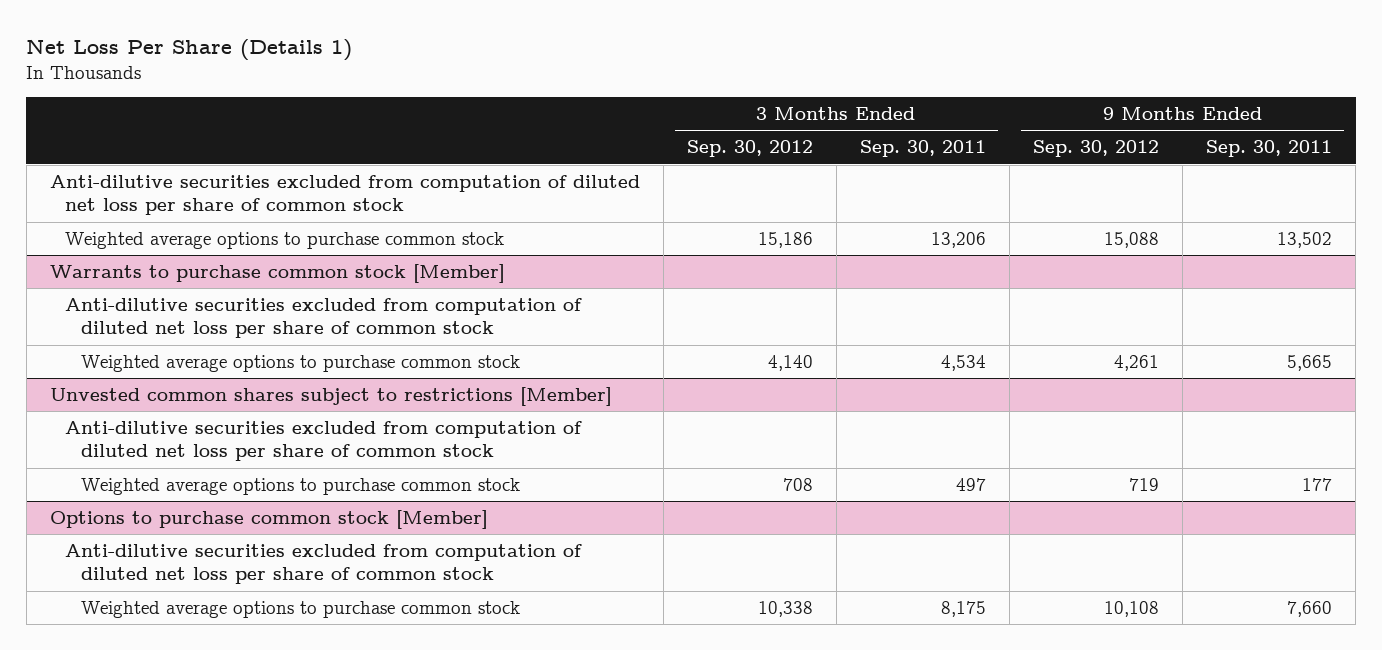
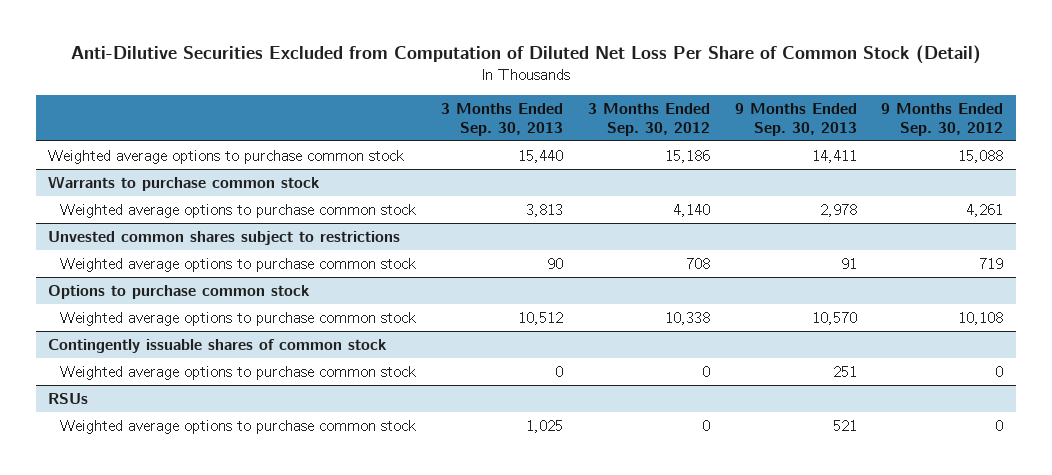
- Net Loss Per Share (Details 1)
+ Anti-Dilutive Securities Excluded from Computation of Diluted Net Loss Per Share of Common Stock (Detail)
- | 3 Months Ended Sep. 30, 2012 | 3 Months Ended Sep. 30, 2011 | 9 Months Ended Sep. 30, 2012 | 9 Months Ended Sep. 30, 2011
+ | 3 Months Ended Sep. 30, 2013 | 3 Months Ended Sep. 30, 2012 | 9 Months Ended Sep. 30, 2013 | 9 Months Ended Sep. 30, 2012
- Anti-dilutive securities excluded from computation of diluted net loss per share of common stock
- Warrants to purchase common stock [Member]
- Anti-dilutive securities excluded from computation of diluted net loss per share of common stock
+ Warrants to purchase common stock
- Unvested common shares subject to restrictions [Member]
- Anti-dilutive securities excluded from computation of diluted net loss per share of common stock
+ Unvested common shares subject to restrictions
- Options to purchase common stock [Member]
- Anti-dilutive securities excluded from computation of diluted net loss per share of common stock
+ Options to purchase common stock
+ Contingently issuable shares of common stock
+ Weighted average options to purchase common stock | 0 | 0 | 251 | 0
+ RSUs
+ Weighted average options to purchase common stock | 1,025 | 0 | 521 | 0

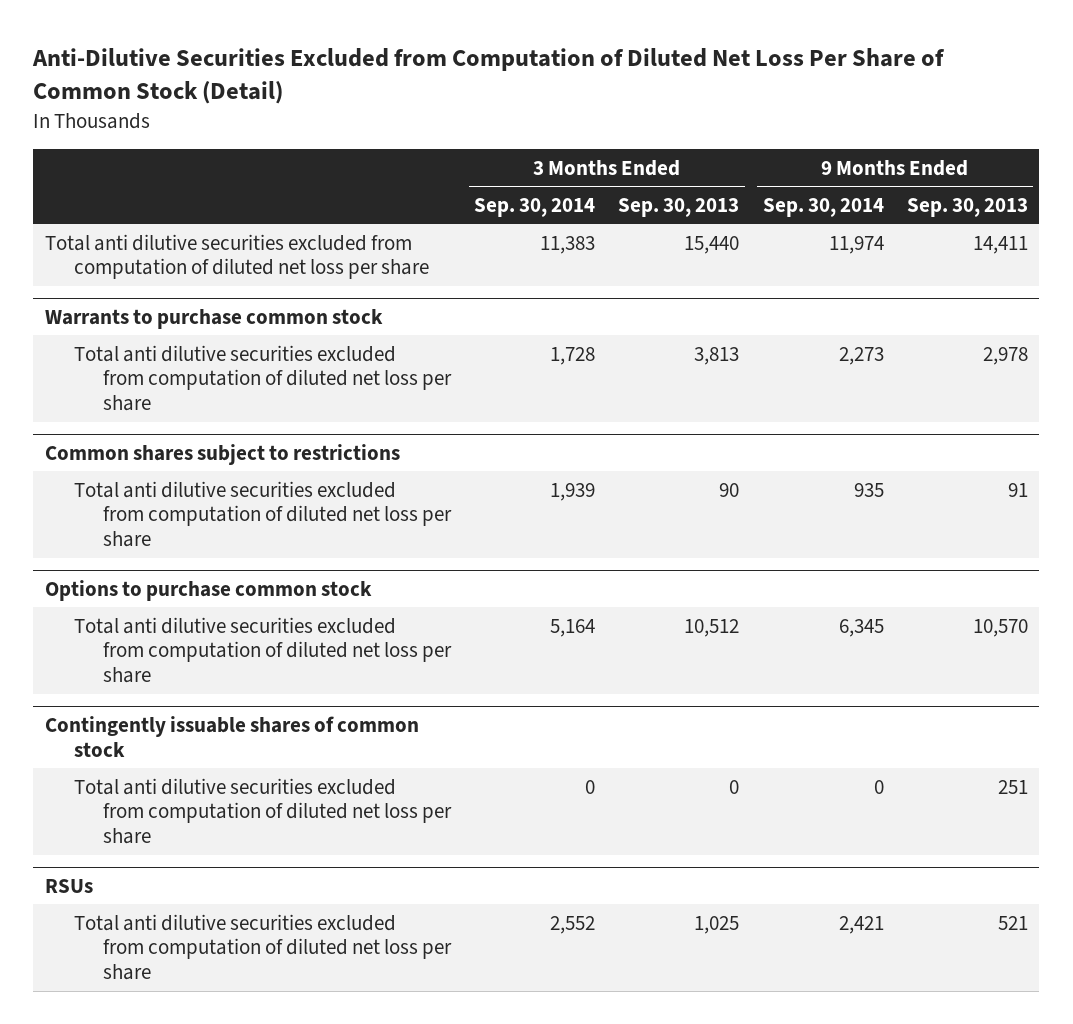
- | 3 Months Ended Sep. 30, 2013 | 3 Months Ended Sep. 30, 2012 | 9 Months Ended Sep. 30, 2013 | 9 Months Ended Sep. 30, 2012
+ | 3 Months Ended Sep. 30, 2014 | 3 Months Ended Sep. 30, 2013 | 9 Months Ended Sep. 30, 2014 | 9 Months Ended Sep. 30, 2013
- Weighted average options to purchase common stock | 15,440 | 15,186 | 14,411 | 15,088
+ Total anti dilutive securities excluded from computation of diluted net loss per share | 11,383 | 15,440 | 11,974 | 14,411
@ Warrants to purchase common stock
- Weighted average options to purchase common stock | 3,813 | 4,140 | 2,978 | 4,261
- Unvested common shares subject to restrictions
- Weighted average options to purchase common stock | 90 | 708 | 91 | 719
@ Warrants to purchase common stock
+ Total anti dilutive securities excluded from computation of diluted net loss per share | 1,728 | 3,813 | 2,273 | 2,978
+ Common shares subject to restrictions
+ Total anti dilutive securities excluded from computation of diluted net loss per share | 1,939 | 90 | 935 | 91
@ Options to purchase common stock
- Weighted average options to purchase common stock | 10,512 | 10,338 | 10,570 | 10,108
+ Total anti dilutive securities excluded from computation of diluted net loss per share | 5,164 | 10,512 | 6,345 | 10,570
@ Contingently issuable shares of common stock
- Weighted average options to purchase common stock | 0 | 0 | 251 | 0
+ Total anti dilutive securities excluded from computation of diluted net loss per share | 0 | 0 | 0 | 251
@ RSUs
- Weighted average options to purchase common stock | 1,025 | 0 | 521 | 0
+ Total anti dilutive securities excluded from computation of diluted net loss per share | 2,552 | 1,025 | 2,421 | 521

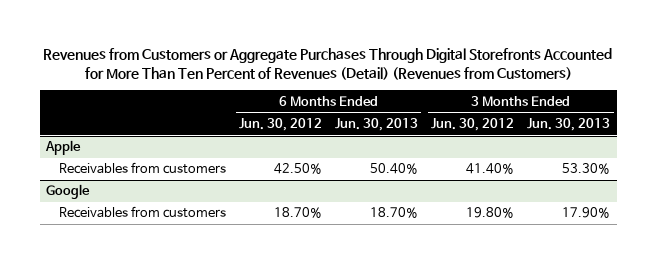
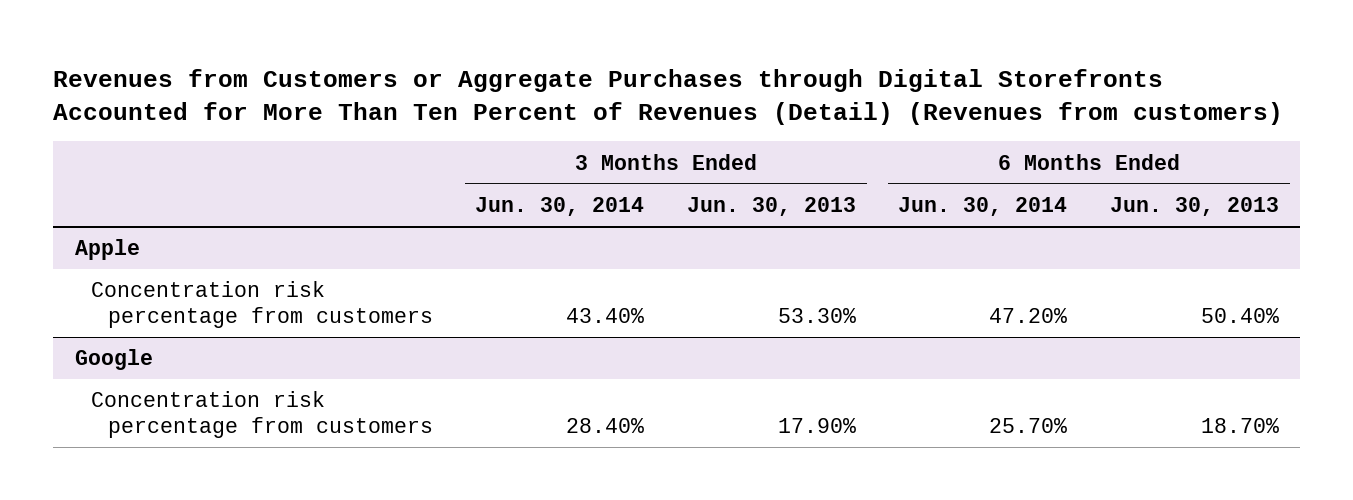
- Revenues from Customers or Aggregate Purchases Through Digital Storefronts Accounted for More Than Ten Percent of Revenues (Detail) (Revenues from Customers)
+ Revenues from Customers or Aggregate Purchases through Digital Storefronts Accounted for More Than Ten Percent of Revenues (Detail) (Revenues from customers)
- | 6 Months Ended Jun. 30, 2012 | 6 Months Ended Jun. 30, 2013 | 3 Months Ended Jun. 30, 2012 | 3 Months Ended Jun. 30, 2013
+ | 3 Months Ended Jun. 30, 2014 | 3 Months Ended Jun. 30, 2013 | 6 Months Ended Jun. 30, 2014 | 6 Months Ended Jun. 30, 2013
@ Apple
- Receivables from customers | 42.50% | 50.40% | 41.40% | 53.30%
+ Concentration risk percentage from customers | 43.40% | 53.30% | 47.20% | 50.40%
@ Google
- Receivables from customers | 18.70% | 18.70% | 19.80% | 17.90%
+ Concentration risk percentage from customers | 28.40% | 17.90% | 25.70% | 18.70%

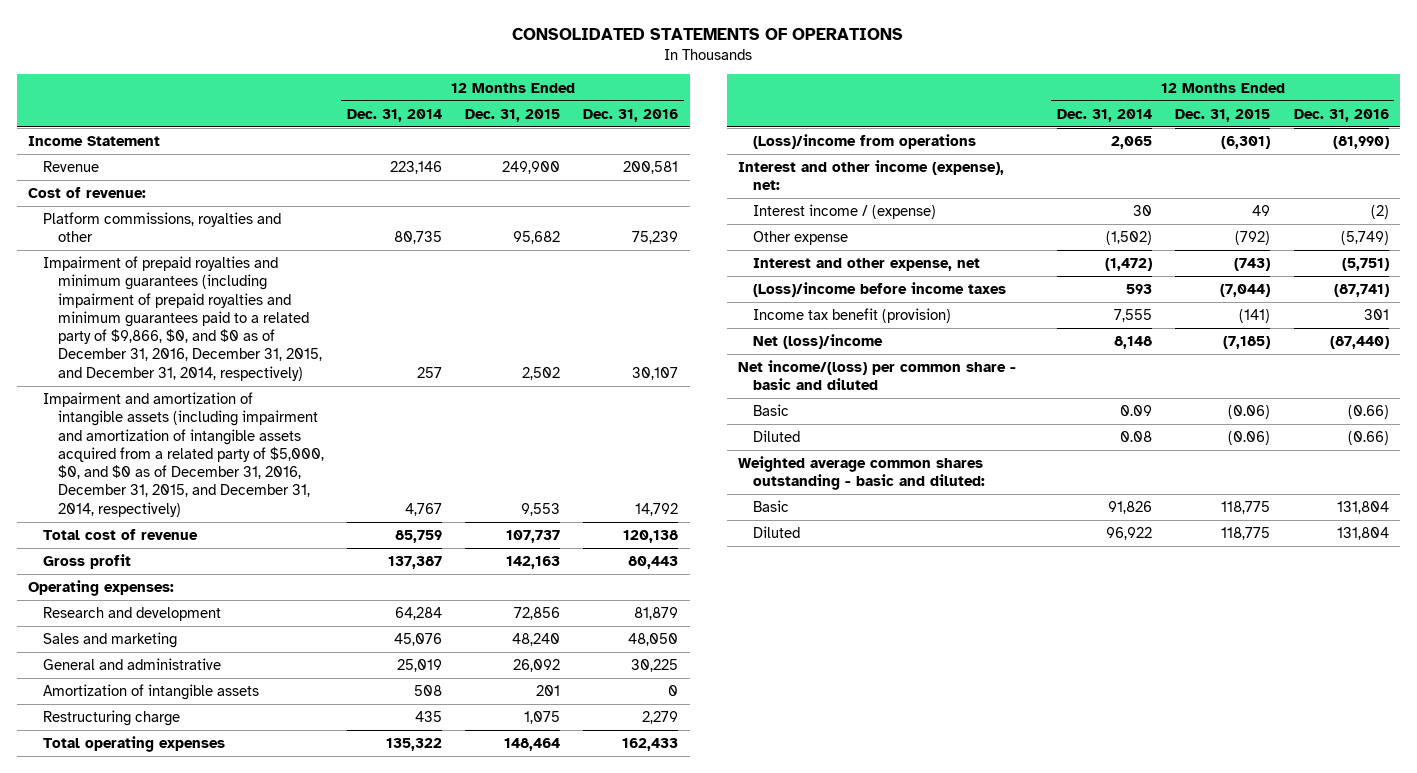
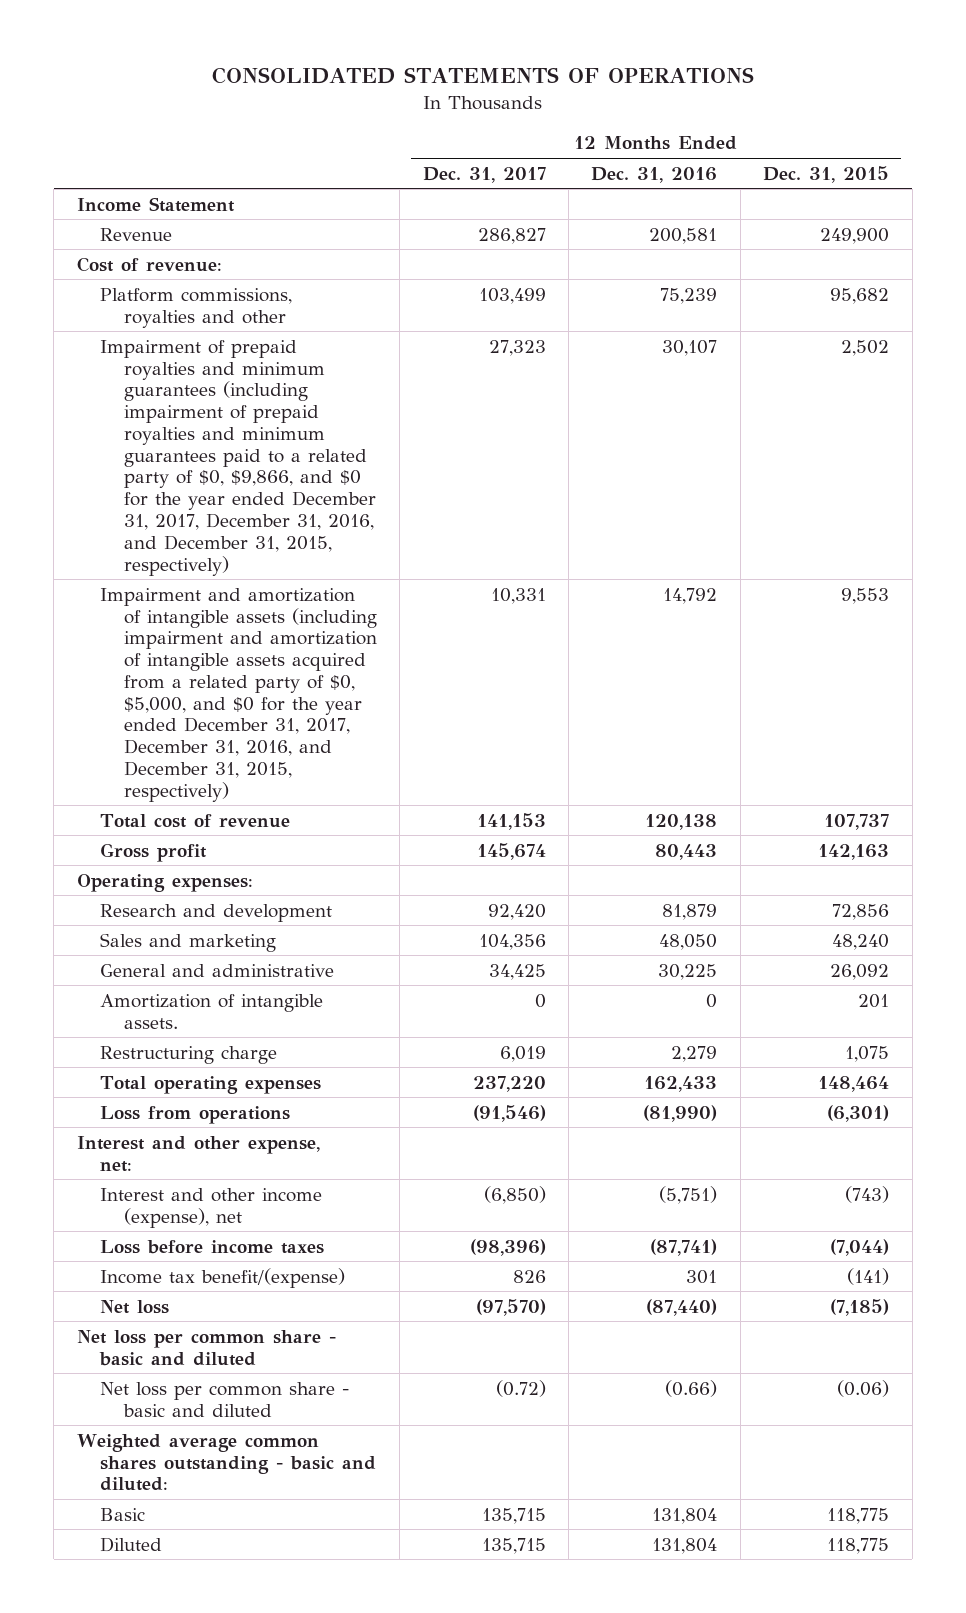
- | 12 Months Ended Dec. 31, 2014 | 12 Months Ended Dec. 31, 2015 | 12 Months Ended Dec. 31, 2016
+ | 12 Months Ended Dec. 31, 2017 | 12 Months Ended Dec. 31, 2016 | 12 Months Ended Dec. 31, 2015
- Impairment of prepaid royalties and minimum guarantees (including impairment of prepaid royalties and minimum guarantees paid to a related party of $9,866, $0, and $0 as of December 31, 2016, December 31, 2015, and December 31, 2014, respectively) | 257 | 2,502 | 30,107
- Impairment and amortization of intangible assets (including impairment and amortization of intangible assets acquired from a related party of $5,000, $0, and $0 as of December 31, 2016, December 31, 2015, and December 31, 2014, respectively) | 4,767 | 9,553 | 14,792
+ Impairment of prepaid royalties and minimum guarantees (including impairment of prepaid royalties and minimum guarantees paid to a related party of $0, $9,866, and $0 for the year ended December 31, 2017, December 31, 2016, and December 31, 2015, respectively) | 27,323 | 30,107 | 2,502
+ Impairment and amortization of intangible assets (including impairment and amortization of intangible assets acquired from a related party of $0, $5,000, and $0 for the year ended December 31, 2017, December 31, 2016, and December 31, 2015, respectively) | 10,331 | 14,792 | 9,553
- Amortization of intangible assets | 508 | 201 | 0
+ Amortization of intangible assets. | 0 | 0 | 201
- (Loss)/income from operations | 2,065 | (6,301) | (81,990)
- Interest and other income (expense), net:
- Interest income / (expense) | 30 | 49 | (2)
- Other expense | (1,502) | (792) | (5,749)
- Interest and other expense, net | (1,472) | (743) | (5,751)
- (Loss)/income before income taxes | 593 | (7,044) | (87,741)
- Income tax benefit (provision) | 7,555 | (141) | 301
- Net (loss)/income | 8,148 | (7,185) | (87,440)
- Net income/(loss) per common share - basic and diluted
- Basic | 0.09 | (0.06) | (0.66)
- Diluted | 0.08 | (0.06) | (0.66)
+ Loss from operations | (91,546) | (81,990) | (6,301)
+ Interest and other expense, net:
+ Interest and other income (expense), net | (6,850) | (5,751) | (743)
+ Loss before income taxes | (98,396) | (87,741) | (7,044)
+ Income tax benefit/(expense) | 826 | 301 | (141)
+ Net loss | (97,570) | (87,440) | (7,185)
+ Net loss per common share - basic and diluted
+ Net loss per common share - basic and diluted | (0.72) | (0.66) | (0.06)

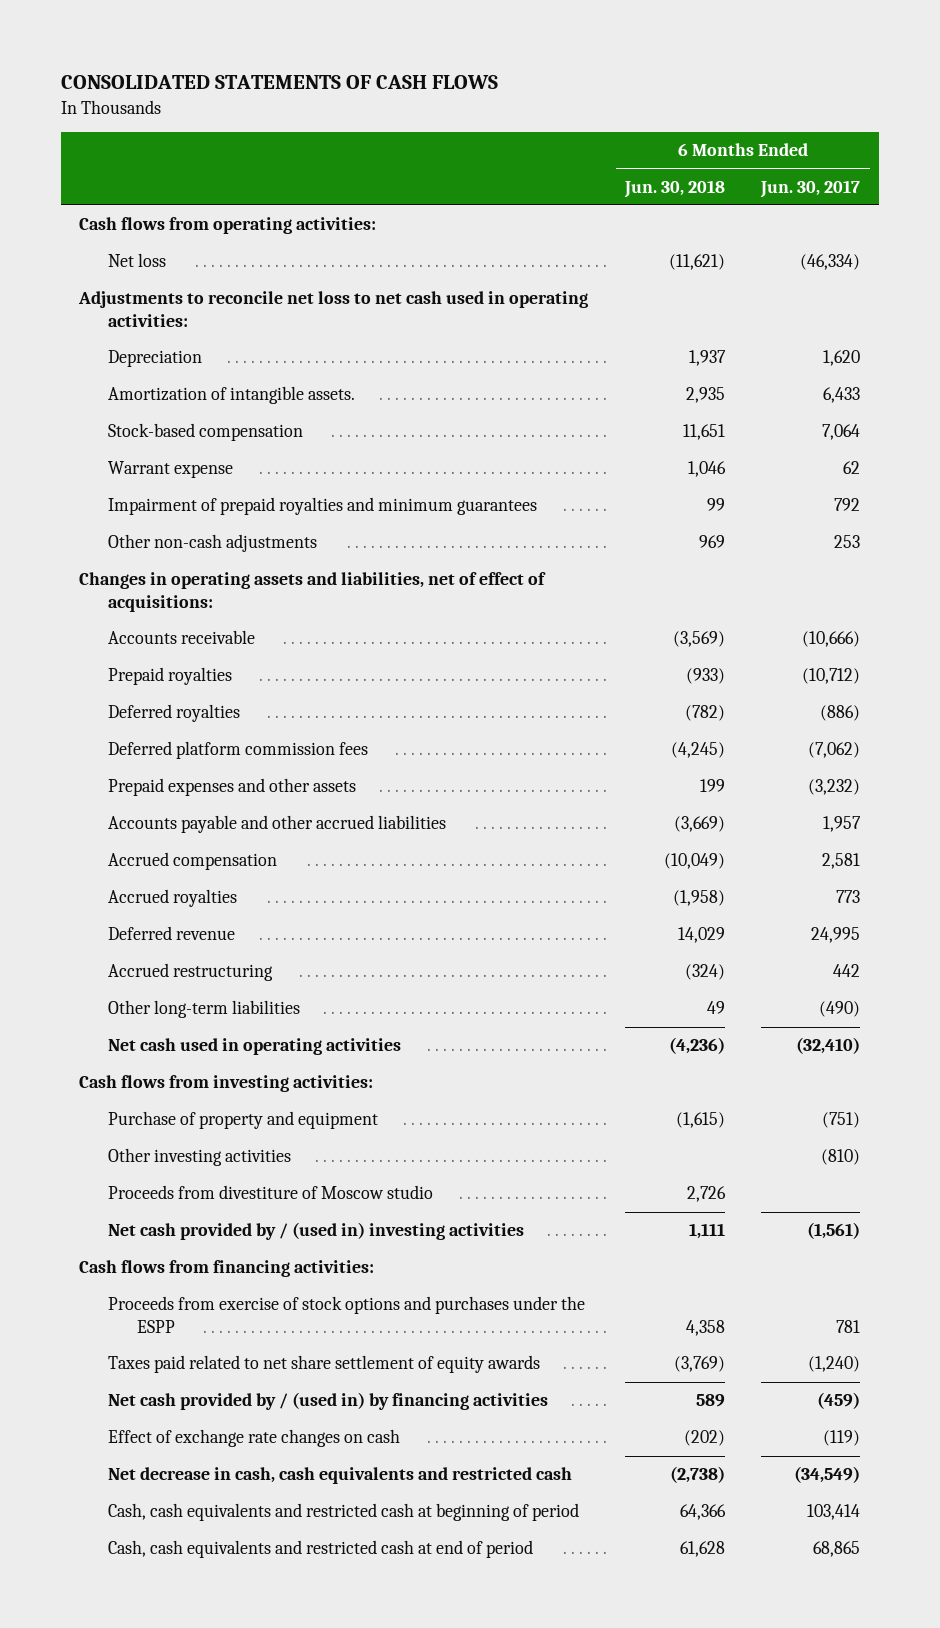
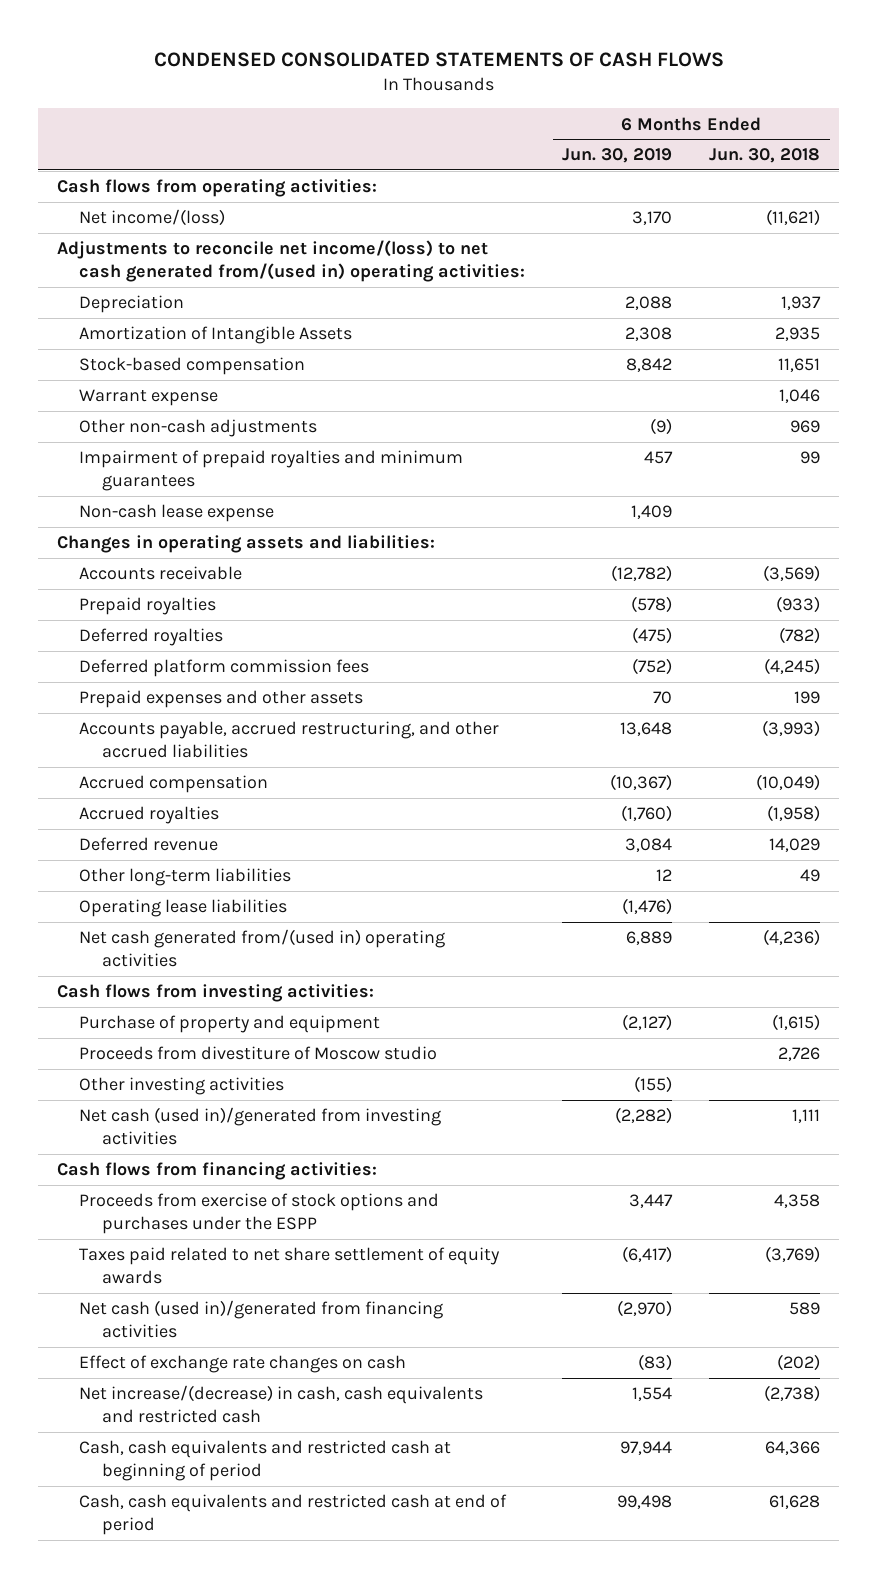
- CONSOLIDATED STATEMENTS OF CASH FLOWS
+ CONDENSED CONSOLIDATED STATEMENTS OF CASH FLOWS
- | 6 Months Ended Jun. 30, 2018 | 6 Months Ended Jun. 30, 2017
+ | 6 Months Ended Jun. 30, 2019 | 6 Months Ended Jun. 30, 2018
- Net loss | (11,621) | (46,334)
- Adjustments to reconcile net loss to net cash used in operating activities:
+ Net income/(loss) | 3,170 | (11,621)
+ Adjustments to reconcile net income/(loss) to net cash generated from/(used in) operating activities:
- Amortization of intangible assets. | 2,935 | 6,433
+ Amortization of Intangible Assets | 2,308 | 2,935
- Changes in operating assets and liabilities, net of effect of acquisitions:
moved down: Impairment of prepaid royalties and minimum guarantees | 457 | 99
+ Non-cash lease expense | 1,409 |
+ Changes in operating assets and liabilities:
- Accounts payable and other accrued liabilities | (3,669) | 1,957
+ Accounts payable, accrued restructuring, and other accrued liabilities | 13,648 | (3,993)
- Accrued restructuring | (324) | 442
- Net cash used in operating activities | (4,236) | (32,410)
+ Operating lease liabilities | (1,476) |
+ Net cash generated from/(used in) operating activities | 6,889 | (4,236)
- Net cash provided by / (used in) investing activities | 1,111 | (1,561)
moved down: Other investing activities | (155) |
+ Net cash (used in)/generated from investing activities | (2,282) | 1,111
- Net cash provided by / (used in) by financing activities | 589 | (459)
+ Net cash (used in)/generated from financing activities | (2,970) | 589
- Net decrease in cash, cash equivalents and restricted cash | (2,738) | (34,549)
+ Net increase/(decrease) in cash, cash equivalents and restricted cash | 1,554 | (2,738)

